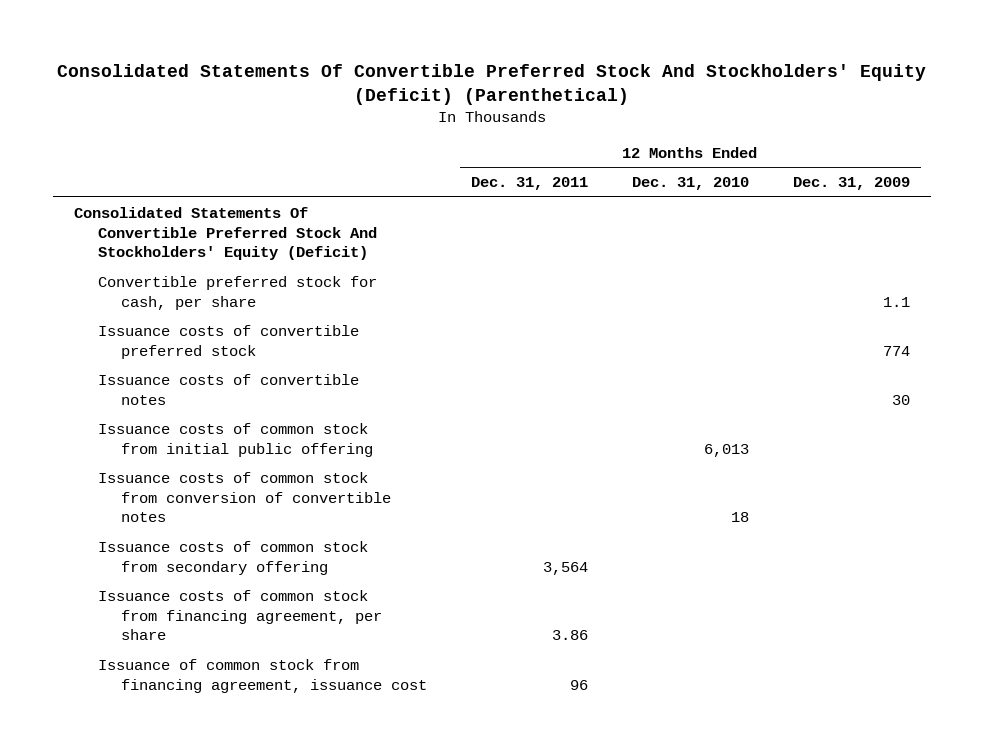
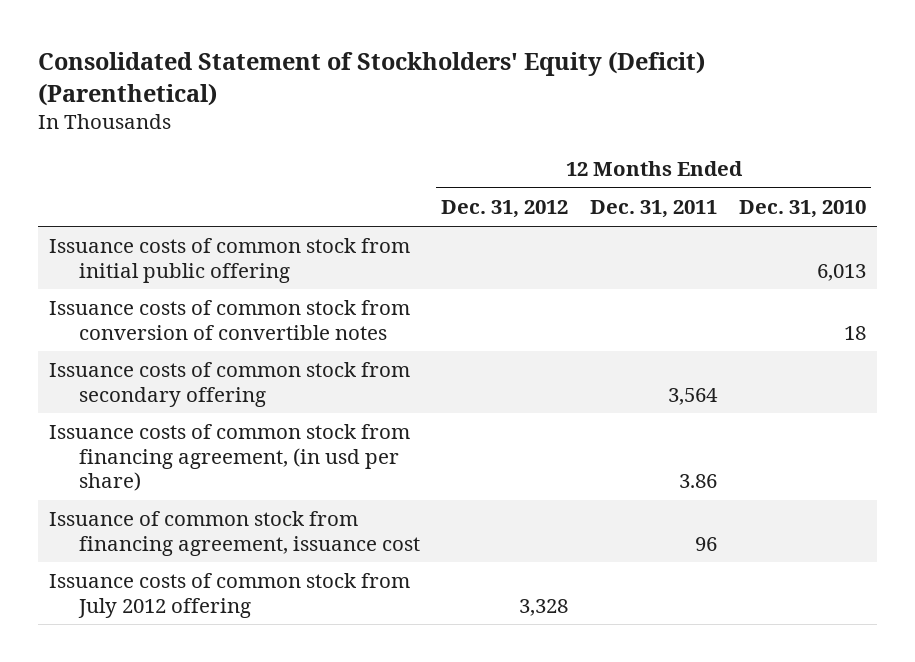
- Consolidated Statements Of Convertible Preferred Stock And Stockholders' Equity (Deficit) (Parenthetical)
+ Consolidated Statement of Stockholders' Equity (Deficit) (Parenthetical)
- | 12 Months Ended Dec. 31, 2011 | 12 Months Ended Dec. 31, 2010 | 12 Months Ended Dec. 31, 2009
+ | 12 Months Ended Dec. 31, 2012 | 12 Months Ended Dec. 31, 2011 | 12 Months Ended Dec. 31, 2010
- Consolidated Statements Of Convertible Preferred Stock And Stockholders' Equity (Deficit)
- Convertible preferred stock for cash, per share | | | 1.1
- Issuance costs of convertible preferred stock | | | 774
- Issuance costs of convertible notes | | | 30
- Issuance costs of common stock from financing agreement, per share | 3.86 | |
+ Issuance costs of common stock from financing agreement, (in usd per share) | | 3.86 |
+ Issuance costs of common stock from July 2012 offering | 3,328 | |

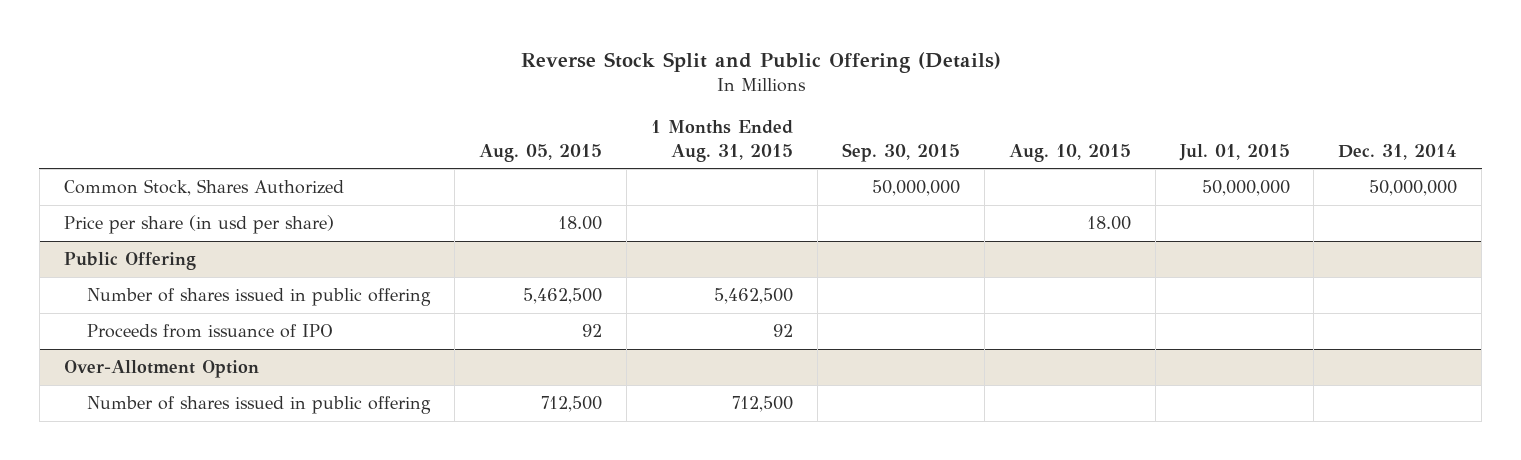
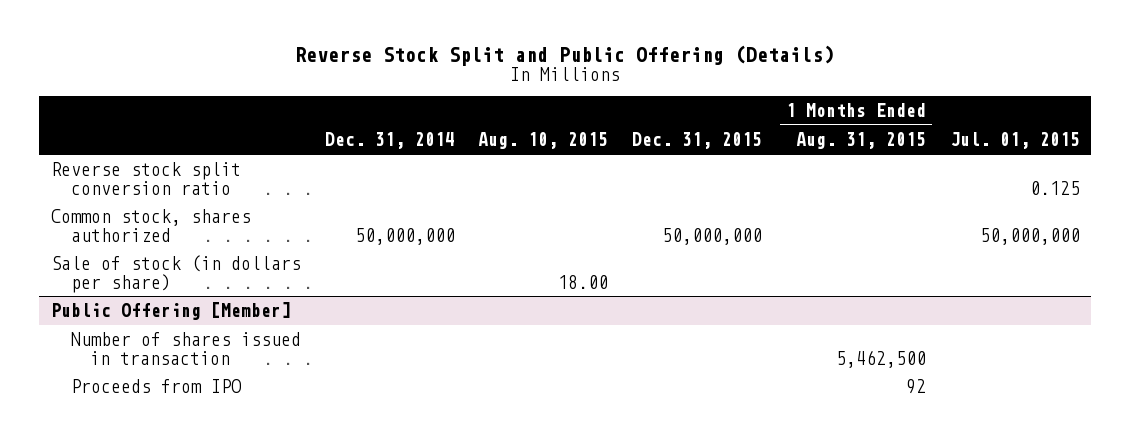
- | Aug. 05, 2015 | 1 Months Ended Aug. 31, 2015 | Sep. 30, 2015 | Aug. 10, 2015 | Jul. 01, 2015 | Dec. 31, 2014
+ | Dec. 31, 2014 | Aug. 10, 2015 | Dec. 31, 2015 | 1 Months Ended Aug. 31, 2015 | Jul. 01, 2015
- Common Stock, Shares Authorized | | | 50,000,000 | | 50,000,000 | 50,000,000
- Price per share (in usd per share) | 18.00 | | | 18.00 | |
- Public Offering
- Number of shares issued in public offering | 5,462,500 | 5,462,500 | | | |
- Proceeds from issuance of IPO | 92 | 92 | | | |
- Over-Allotment Option
- Number of shares issued in public offering | 712,500 | 712,500 | | | |
+ Reverse stock split conversion ratio | | | | | 0.125
+ Common stock, shares authorized | 50,000,000 | | 50,000,000 | | 50,000,000
+ Sale of stock (in dollars per share) | | 18.00 | | |
+ Public Offering [Member]
+ Number of shares issued in transaction | | | | 5,462,500 |
+ Proceeds from IPO | | | | 92 |

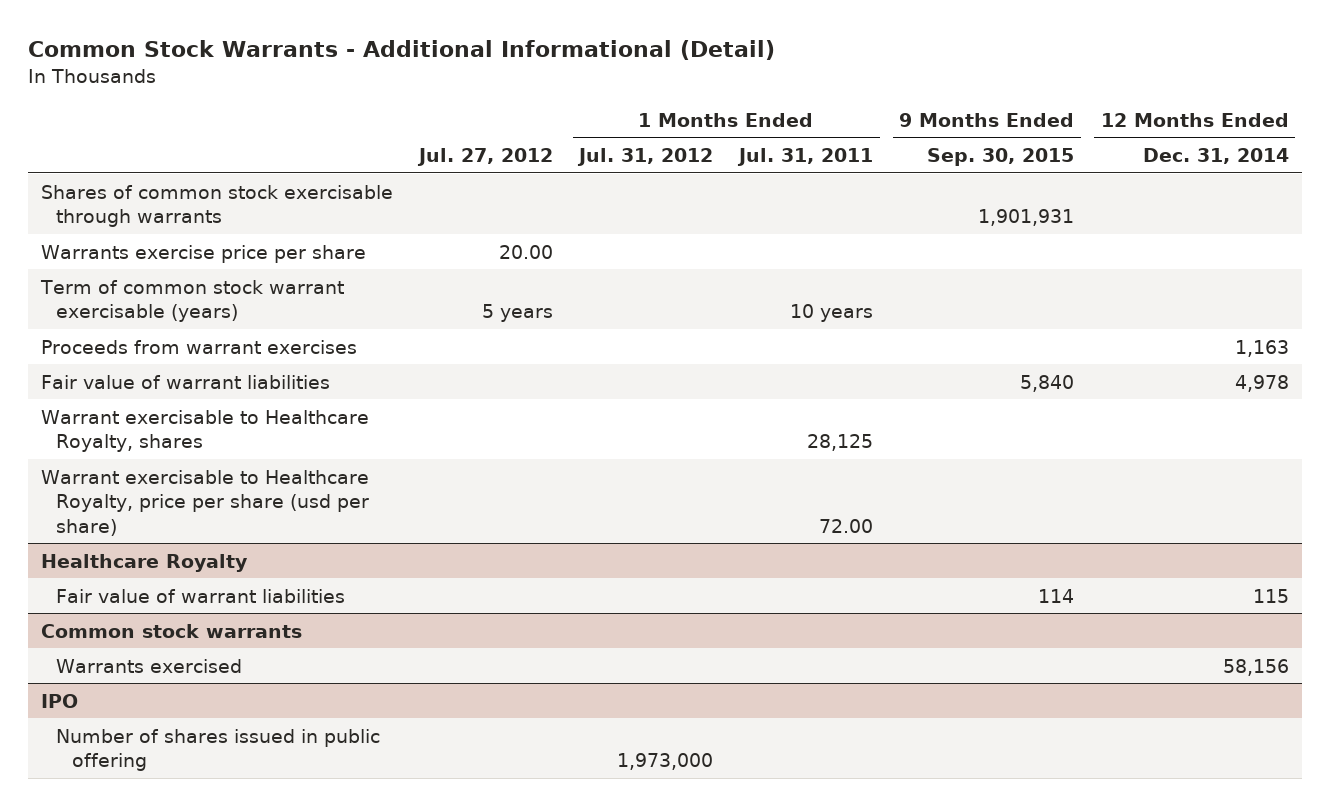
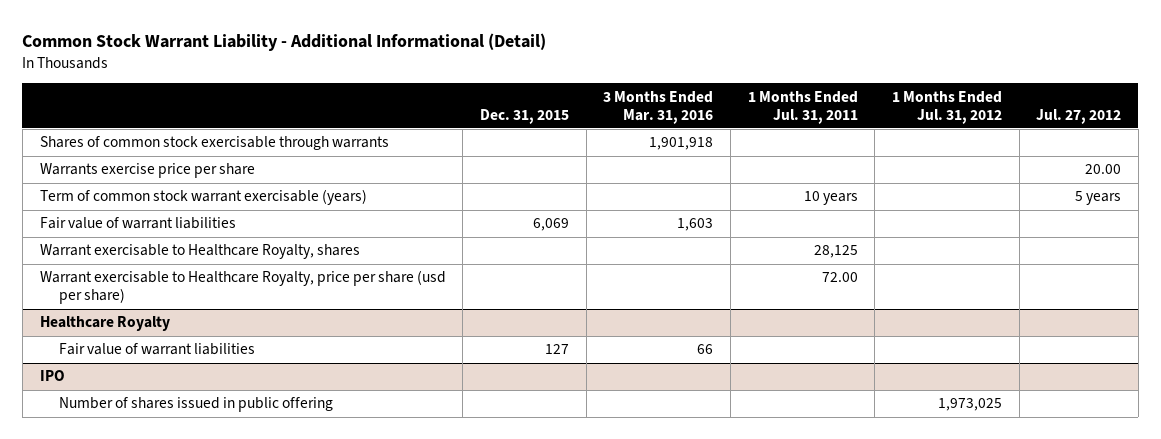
- Common Stock Warrants - Additional Informational (Detail)
+ Common Stock Warrant Liability - Additional Informational (Detail)
- | Jul. 27, 2012 | 1 Months Ended Jul. 31, 2012 | 1 Months Ended Jul. 31, 2011 | 9 Months Ended Sep. 30, 2015 | 12 Months Ended Dec. 31, 2014
+ | Dec. 31, 2015 | 3 Months Ended Mar. 31, 2016 | 1 Months Ended Jul. 31, 2011 | 1 Months Ended Jul. 31, 2012 | Jul. 27, 2012
- Proceeds from warrant exercises | | | | | 1,163
- Common stock warrants
- Warrants exercised | | | | | 58,156
@ IPO
- Number of shares issued in public offering | | 1,973,000 | | |
+ Number of shares issued in public offering | | | | 1,973,025 |

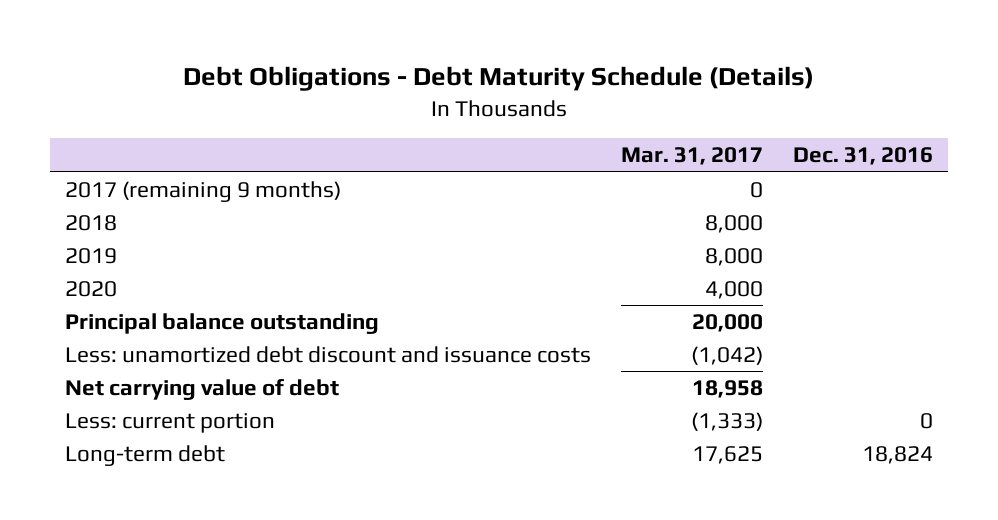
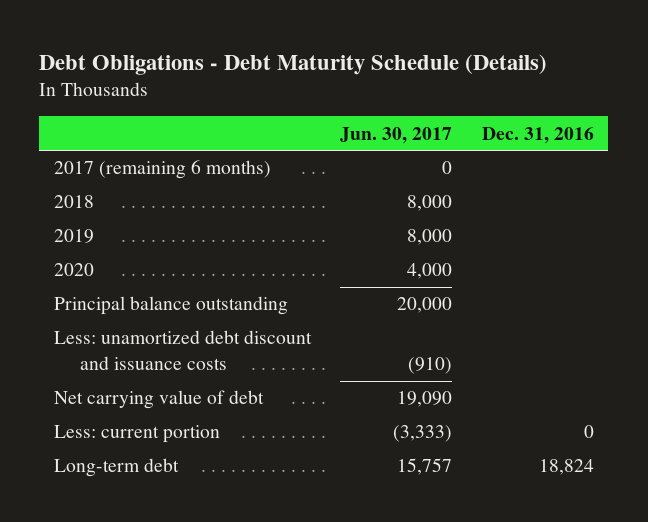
- | Mar. 31, 2017 | Dec. 31, 2016
+ | Jun. 30, 2017 | Dec. 31, 2016
- 2017 (remaining 9 months) | 0 |
+ 2017 (remaining 6 months) | 0 |

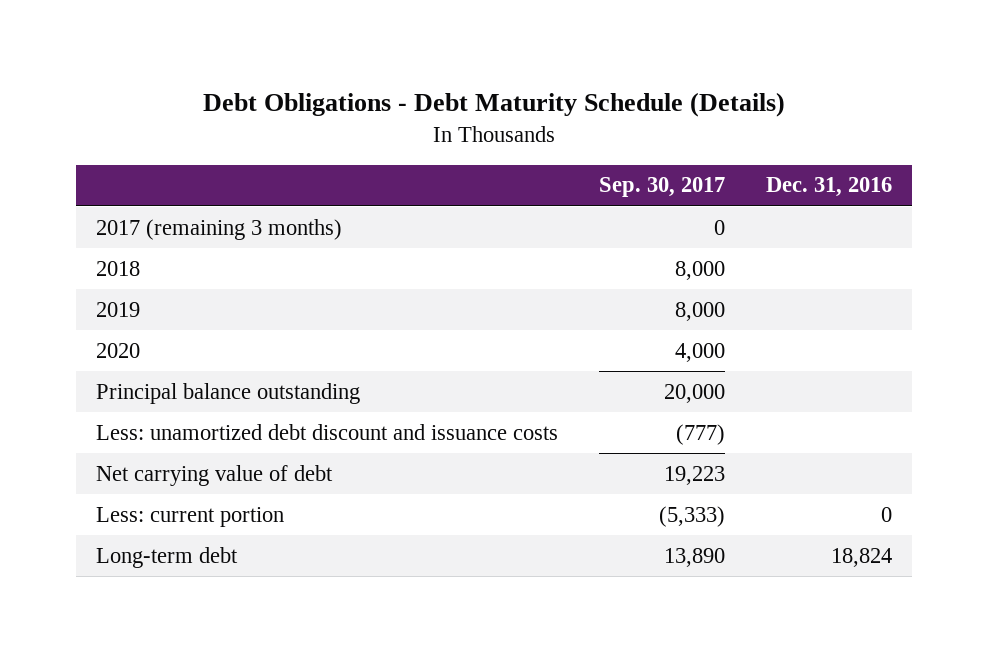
- | Jun. 30, 2017 | Dec. 31, 2016
+ | Sep. 30, 2017 | Dec. 31, 2016
- 2017 (remaining 6 months) | 0 |
+ 2017 (remaining 3 months) | 0 |

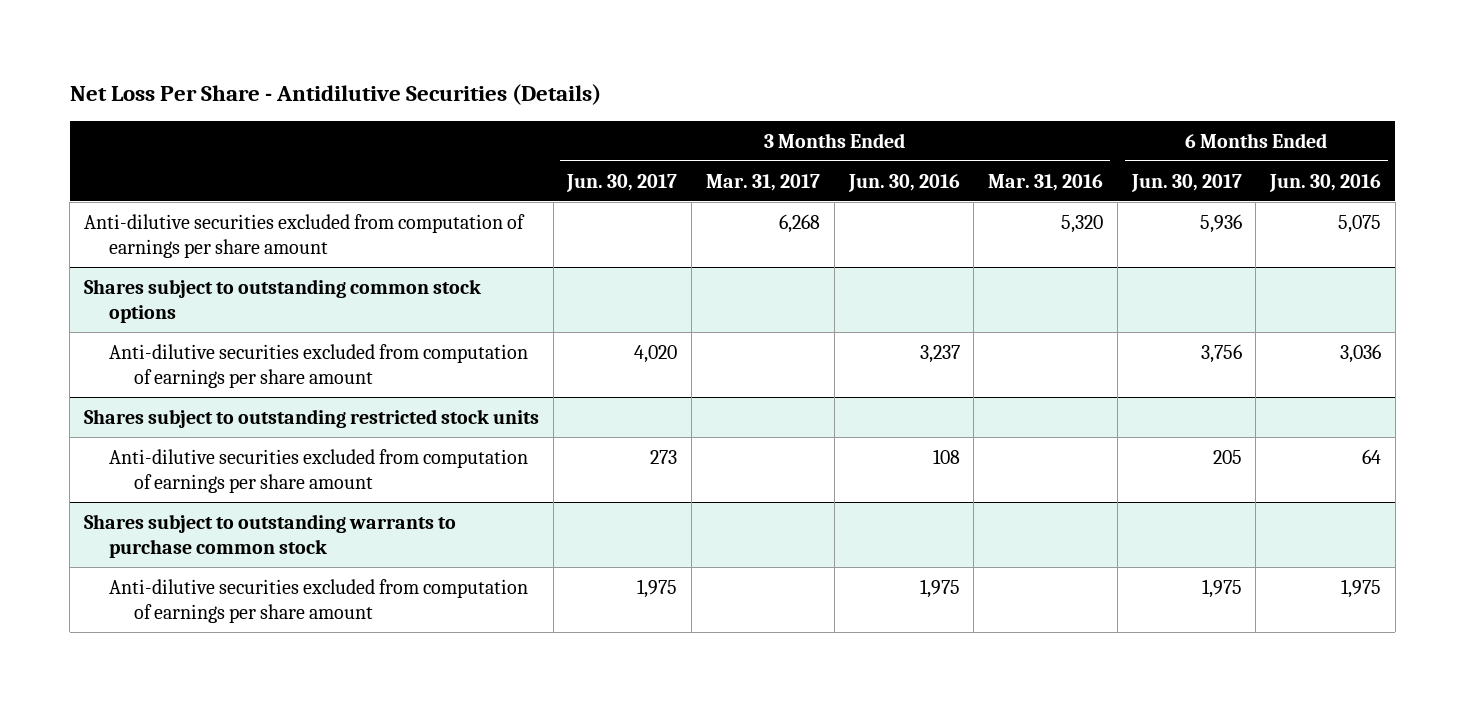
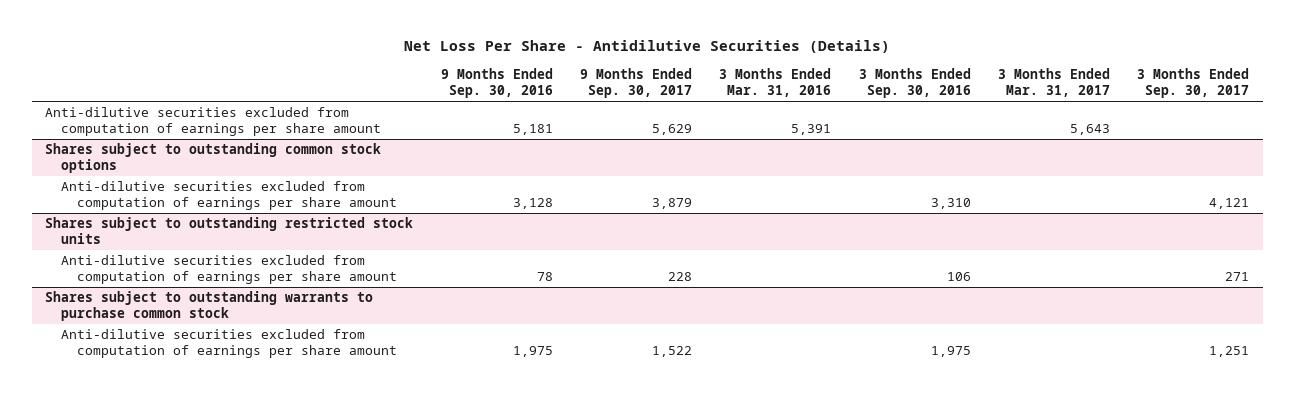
- | 3 Months Ended Jun. 30, 2017 | 3 Months Ended Mar. 31, 2017 | 3 Months Ended Jun. 30, 2016 | 3 Months Ended Mar. 31, 2016 | 6 Months Ended Jun. 30, 2017 | 6 Months Ended Jun. 30, 2016
+ | 9 Months Ended Sep. 30, 2016 | 9 Months Ended Sep. 30, 2017 | 3 Months Ended Mar. 31, 2016 | 3 Months Ended Sep. 30, 2016 | 3 Months Ended Mar. 31, 2017 | 3 Months Ended Sep. 30, 2017
- Anti-dilutive securities excluded from computation of earnings per share amount | | 6,268 | | 5,320 | 5,936 | 5,075
+ Anti-dilutive securities excluded from computation of earnings per share amount | 5,181 | 5,629 | 5,391 | | 5,643 |

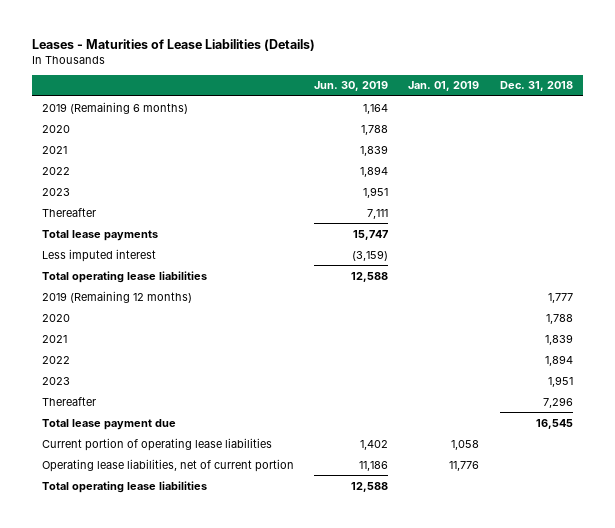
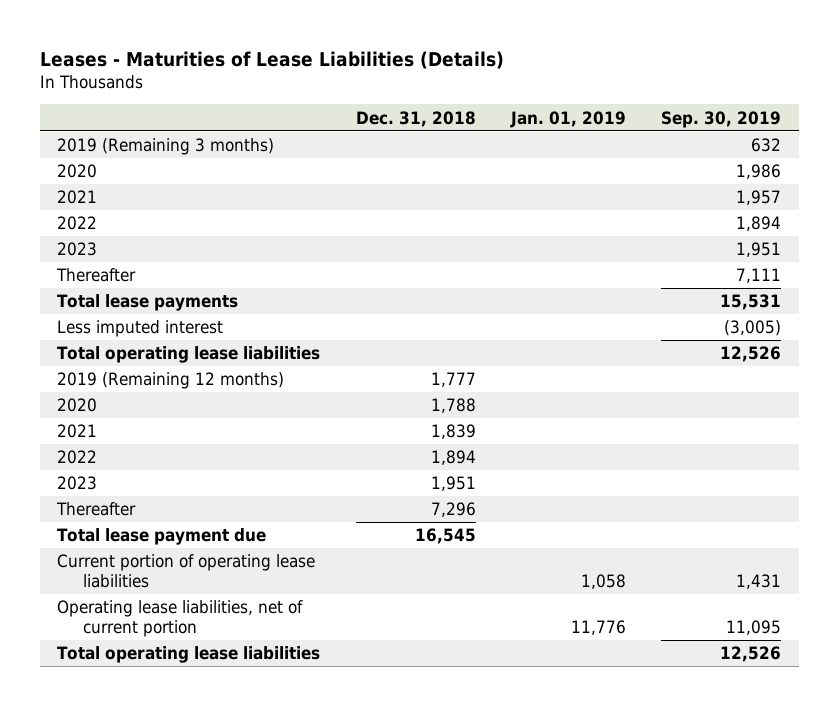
- | Jun. 30, 2019 | Jan. 01, 2019 | Dec. 31, 2018
+ | Dec. 31, 2018 | Jan. 01, 2019 | Sep. 30, 2019
- 2019 (Remaining 6 months) | 1,164 | |
+ 2019 (Remaining 3 months) | | | 632

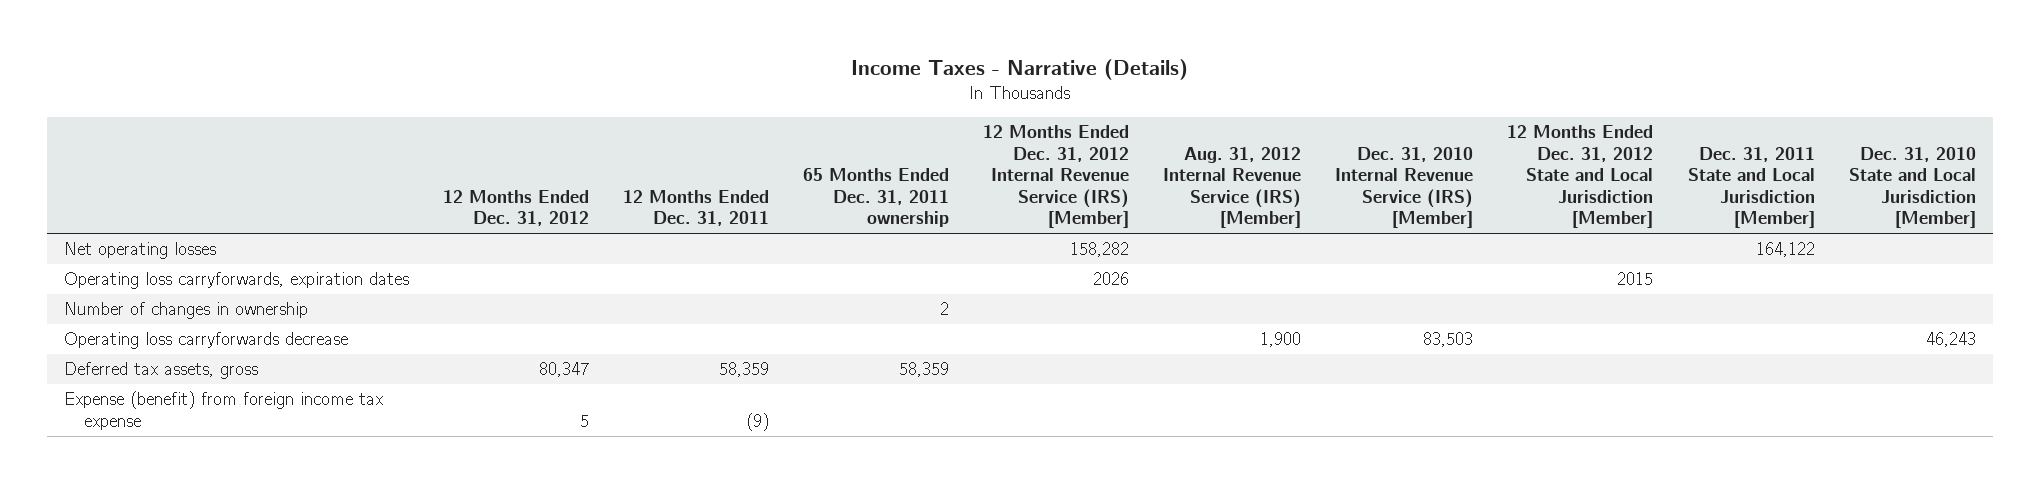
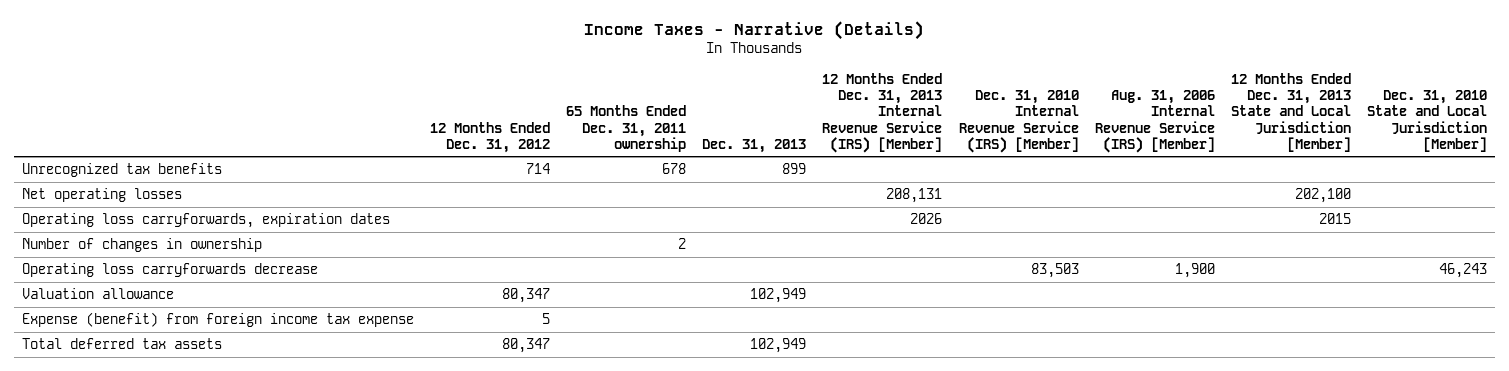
- | 12 Months Ended Dec. 31, 2012 | 12 Months Ended Dec. 31, 2011 | 65 Months Ended Dec. 31, 2011 ownership | 12 Months Ended Dec. 31, 2012 Internal Revenue Service (IRS) [Member] | Aug. 31, 2012 Internal Revenue Service (IRS) [Member] | Dec. 31, 2010 Internal Revenue Service (IRS) [Member] | 12 Months Ended Dec. 31, 2012 State and Local Jurisdiction [Member] | Dec. 31, 2011 State and Local Jurisdiction [Member] | Dec. 31, 2010 State and Local Jurisdiction [Member]
+ | 12 Months Ended Dec. 31, 2012 | 65 Months Ended Dec. 31, 2011 ownership | Dec. 31, 2013 | 12 Months Ended Dec. 31, 2013 Internal Revenue Service (IRS) [Member] | Dec. 31, 2010 Internal Revenue Service (IRS) [Member] | Aug. 31, 2006 Internal Revenue Service (IRS) [Member] | 12 Months Ended Dec. 31, 2013 State and Local Jurisdiction [Member] | Dec. 31, 2010 State and Local Jurisdiction [Member]
+ Unrecognized tax benefits | 714 | 678 | 899 | | | | |
- Deferred tax assets, gross | 80,347 | 58,359 | 58,359 | | | | | |
+ Valuation allowance | 80,347 | | 102,949 | | | | |
+ Total deferred tax assets | 80,347 | | 102,949 | | | | |

